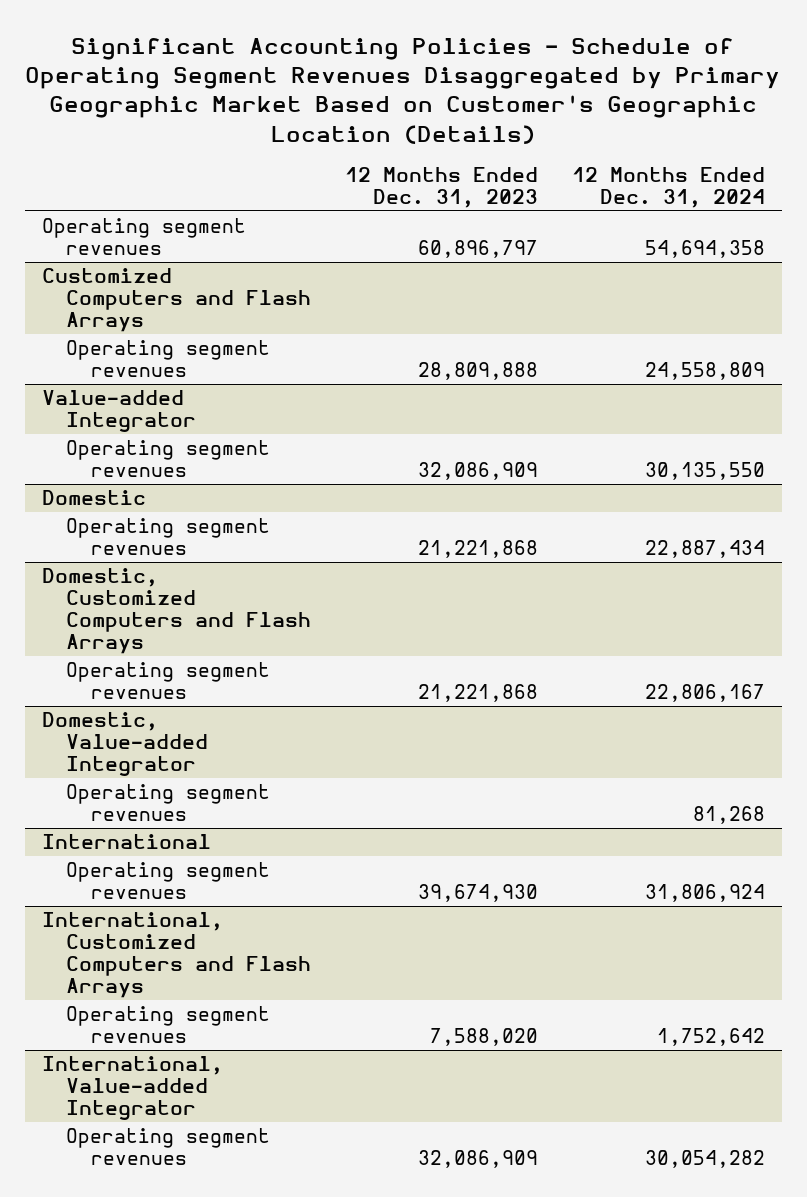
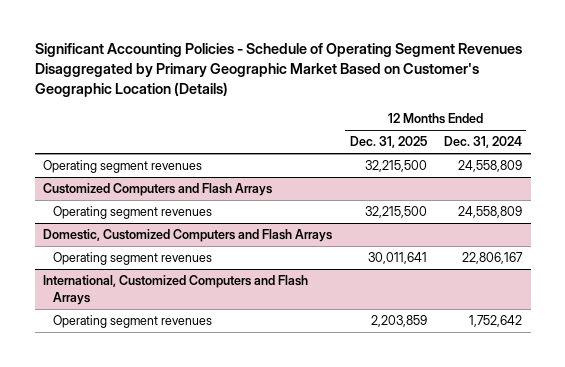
- | 12 Months Ended Dec. 31, 2023 | 12 Months Ended Dec. 31, 2024
+ | 12 Months Ended Dec. 31, 2025 | 12 Months Ended Dec. 31, 2024
- Operating segment revenues | 60,896,797 | 54,694,358
+ Operating segment revenues | 32,215,500 | 24,558,809
- Value-added Integrator
- Operating segment revenues | 32,086,909 | 30,135,550
- Domestic
- Operating segment revenues | 21,221,868 | 22,887,434
- Domestic, Value-added Integrator
- Operating segment revenues | | 81,268
- International
- Operating segment revenues | 39,674,930 | 31,806,924
- International, Value-added Integrator
- Operating segment revenues | 32,086,909 | 30,054,282

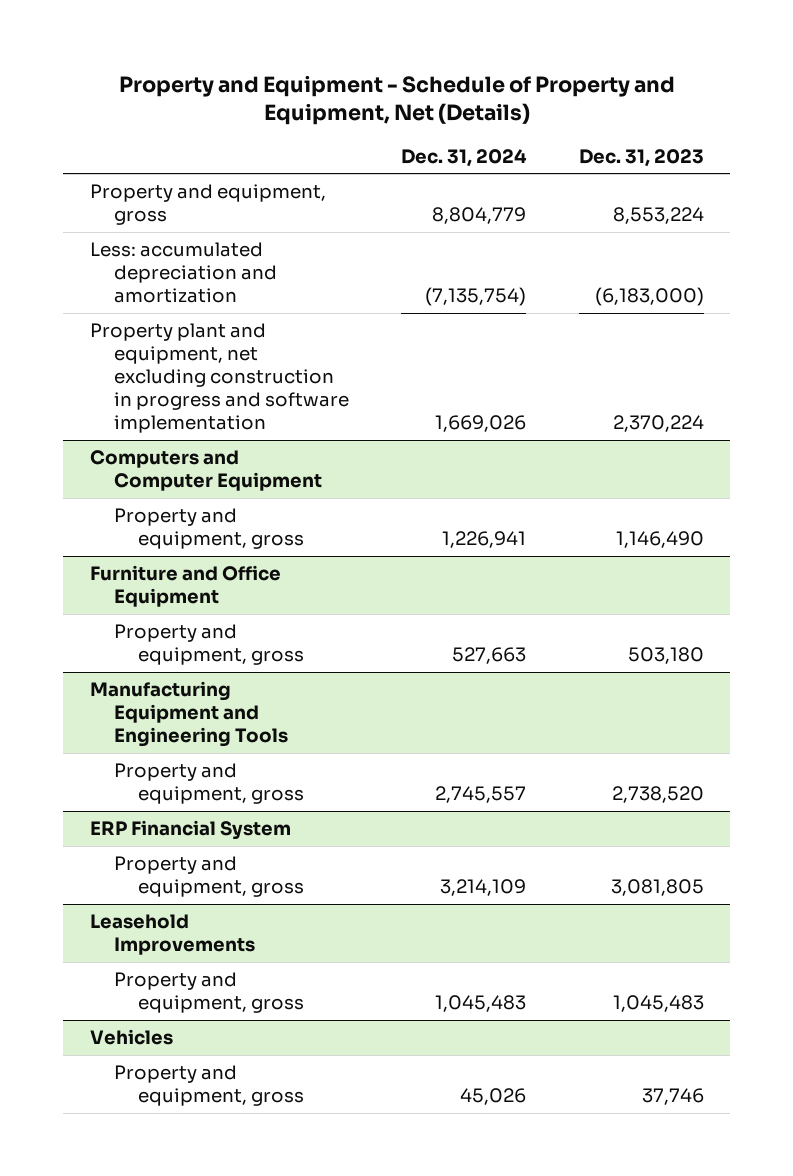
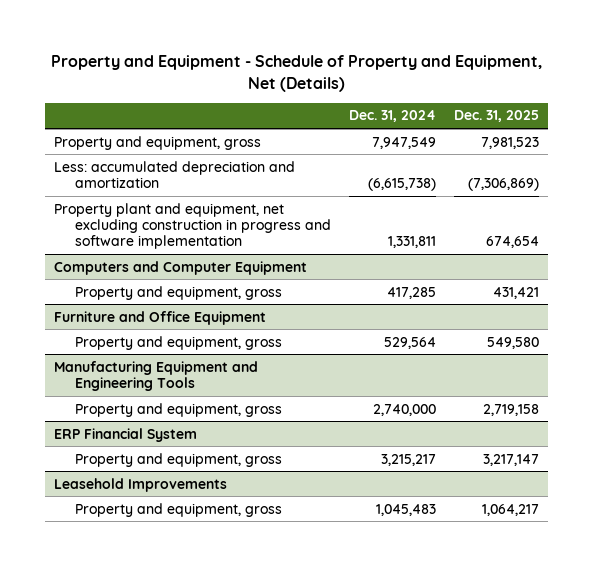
- | Dec. 31, 2024 | Dec. 31, 2023
+ | Dec. 31, 2024 | Dec. 31, 2025
- Property and equipment, gross | 8,804,779 | 8,553,224
- Less: accumulated depreciation and amortization | (7,135,754) | (6,183,000)
- Property plant and equipment, net excluding construction in progress and software implementation | 1,669,026 | 2,370,224
+ Property and equipment, gross | 7,947,549 | 7,981,523
+ Less: accumulated depreciation and amortization | (6,615,738) | (7,306,869)
+ Property plant and equipment, net excluding construction in progress and software implementation | 1,331,811 | 674,654
@ Computers and Computer Equipment
- Property and equipment, gross | 1,226,941 | 1,146,490
+ Property and equipment, gross | 417,285 | 431,421
@ Furniture and Office Equipment
- Property and equipment, gross | 527,663 | 503,180
+ Property and equipment, gross | 529,564 | 549,580
@ Manufacturing Equipment and Engineering Tools
- Property and equipment, gross | 2,745,557 | 2,738,520
+ Property and equipment, gross | 2,740,000 | 2,719,158
@ ERP Financial System
- Property and equipment, gross | 3,214,109 | 3,081,805
+ Property and equipment, gross | 3,215,217 | 3,217,147
- Vehicles
- Property and equipment, gross | 45,026 | 37,746

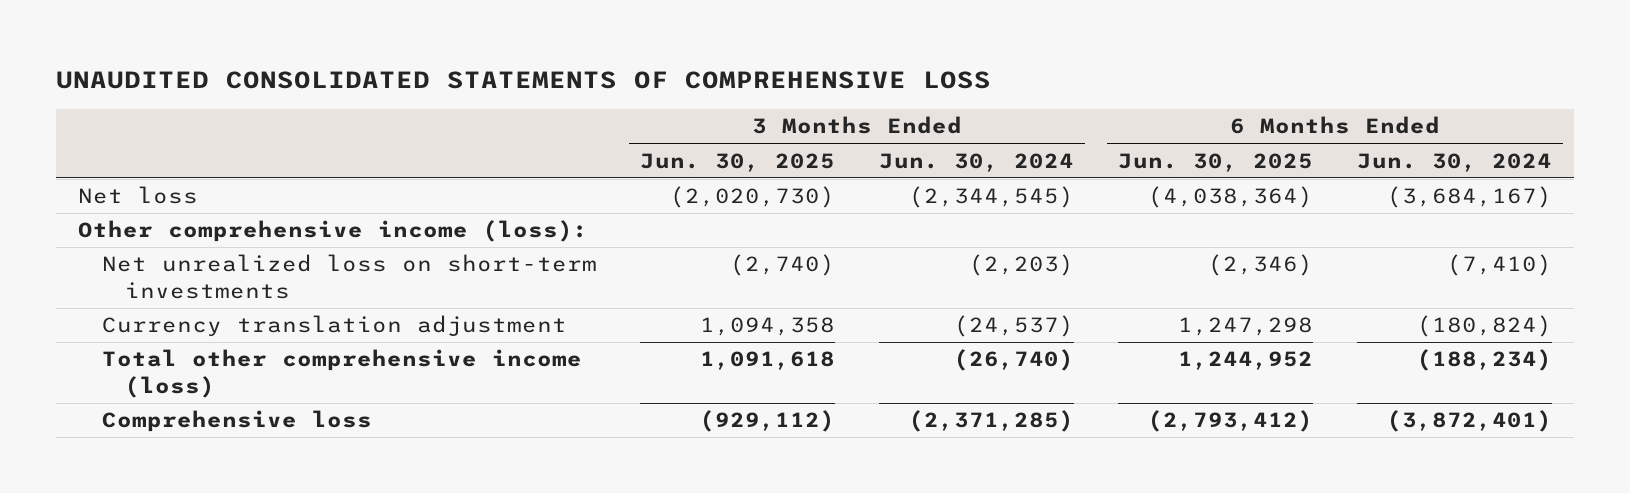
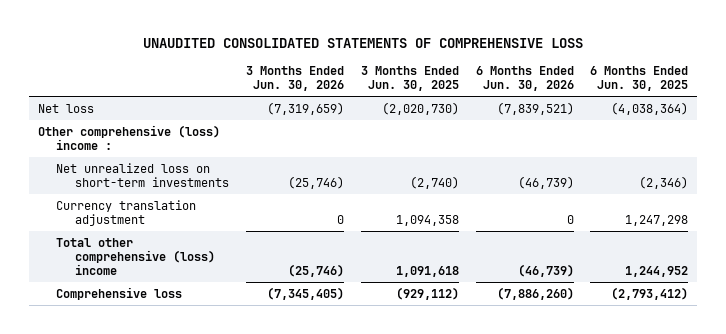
- | 3 Months Ended Jun. 30, 2025 | 3 Months Ended Jun. 30, 2024 | 6 Months Ended Jun. 30, 2025 | 6 Months Ended Jun. 30, 2024
+ | 3 Months Ended Jun. 30, 2026 | 3 Months Ended Jun. 30, 2025 | 6 Months Ended Jun. 30, 2026 | 6 Months Ended Jun. 30, 2025
- Other comprehensive income (loss):
+ Other comprehensive (loss) income :
- Total other comprehensive income (loss) | 1,091,618 | (26,740) | 1,244,952 | (188,234)
+ Total other comprehensive (loss) income | (25,746) | 1,091,618 | (46,739) | 1,244,952

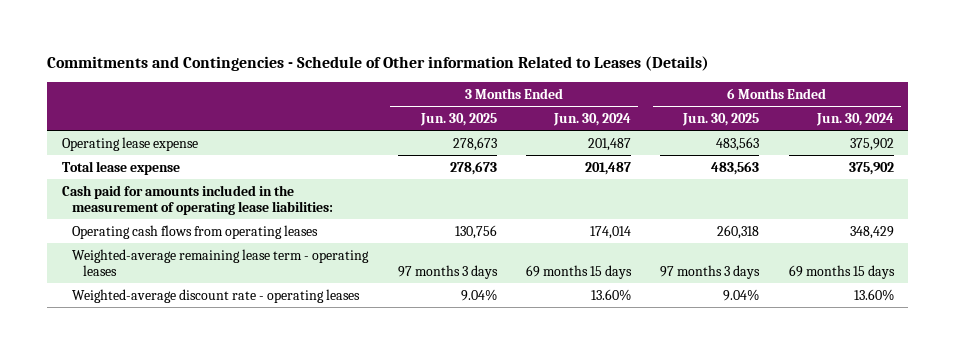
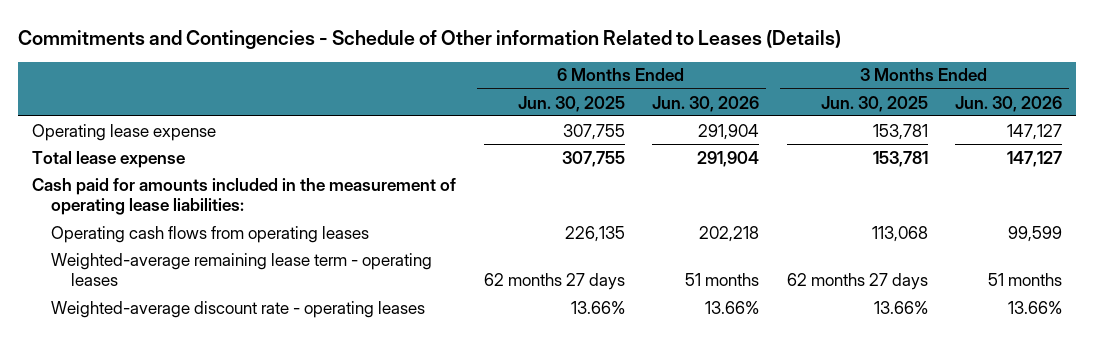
- | 3 Months Ended Jun. 30, 2025 | 3 Months Ended Jun. 30, 2024 | 6 Months Ended Jun. 30, 2025 | 6 Months Ended Jun. 30, 2024
+ | 6 Months Ended Jun. 30, 2025 | 6 Months Ended Jun. 30, 2026 | 3 Months Ended Jun. 30, 2025 | 3 Months Ended Jun. 30, 2026
- Operating lease expense | 278,673 | 201,487 | 483,563 | 375,902
- Total lease expense | 278,673 | 201,487 | 483,563 | 375,902
+ Operating lease expense | 307,755 | 291,904 | 153,781 | 147,127
+ Total lease expense | 307,755 | 291,904 | 153,781 | 147,127
- Operating cash flows from operating leases | 130,756 | 174,014 | 260,318 | 348,429
- Weighted-average remaining lease term - operating leases | 97 months 3 days | 69 months 15 days | 97 months 3 days | 69 months 15 days
- Weighted-average discount rate - operating leases | 9.04% | 13.60% | 9.04% | 13.60%
+ Operating cash flows from operating leases | 226,135 | 202,218 | 113,068 | 99,599
+ Weighted-average remaining lease term - operating leases | 62 months 27 days | 51 months | 62 months 27 days | 51 months
+ Weighted-average discount rate - operating leases | 13.66% | 13.66% | 13.66% | 13.66%

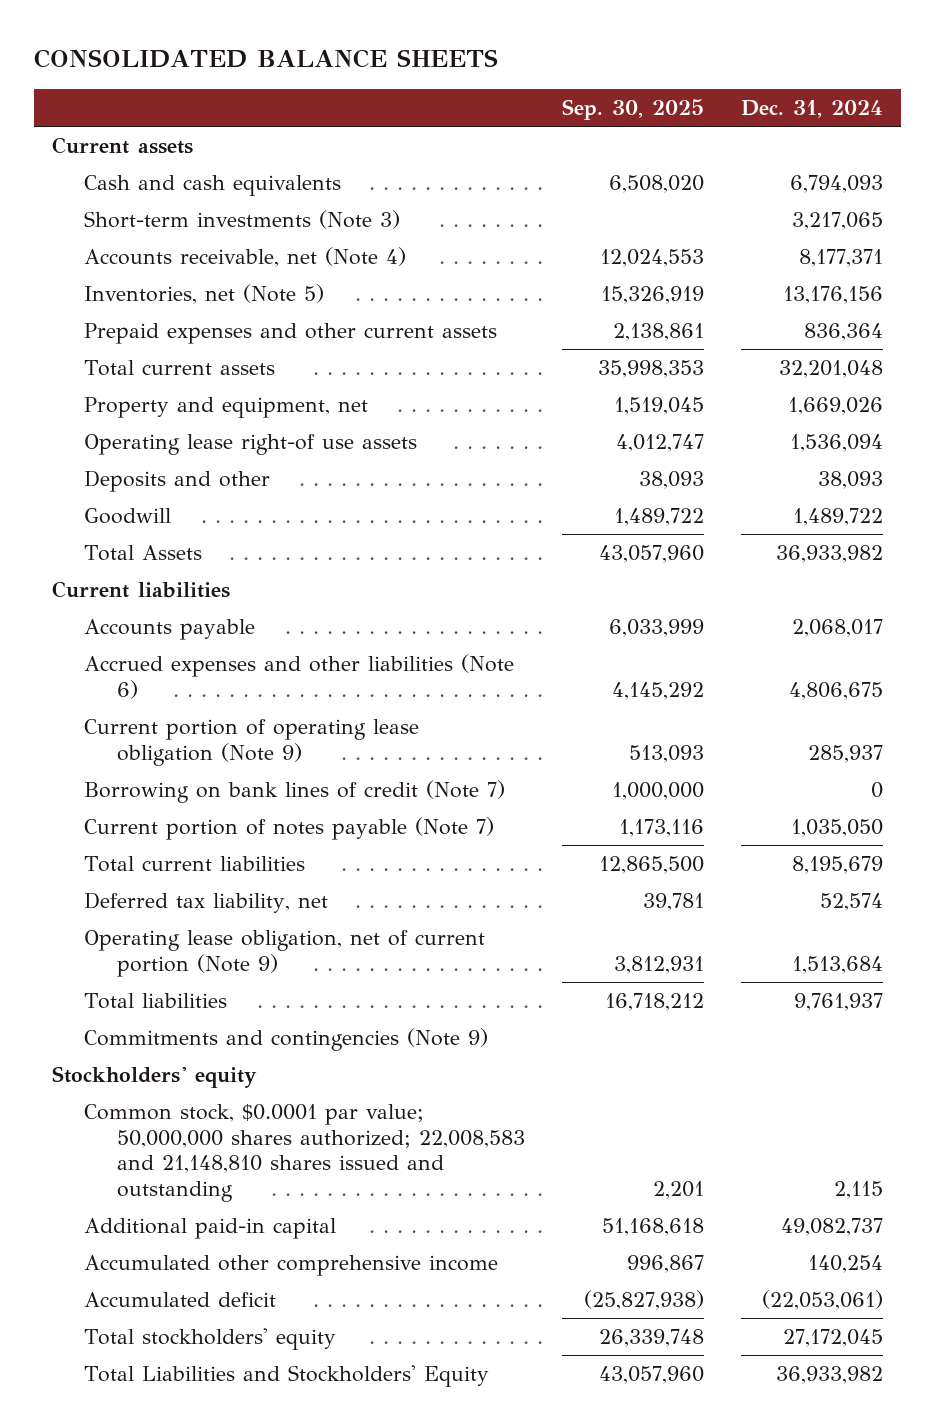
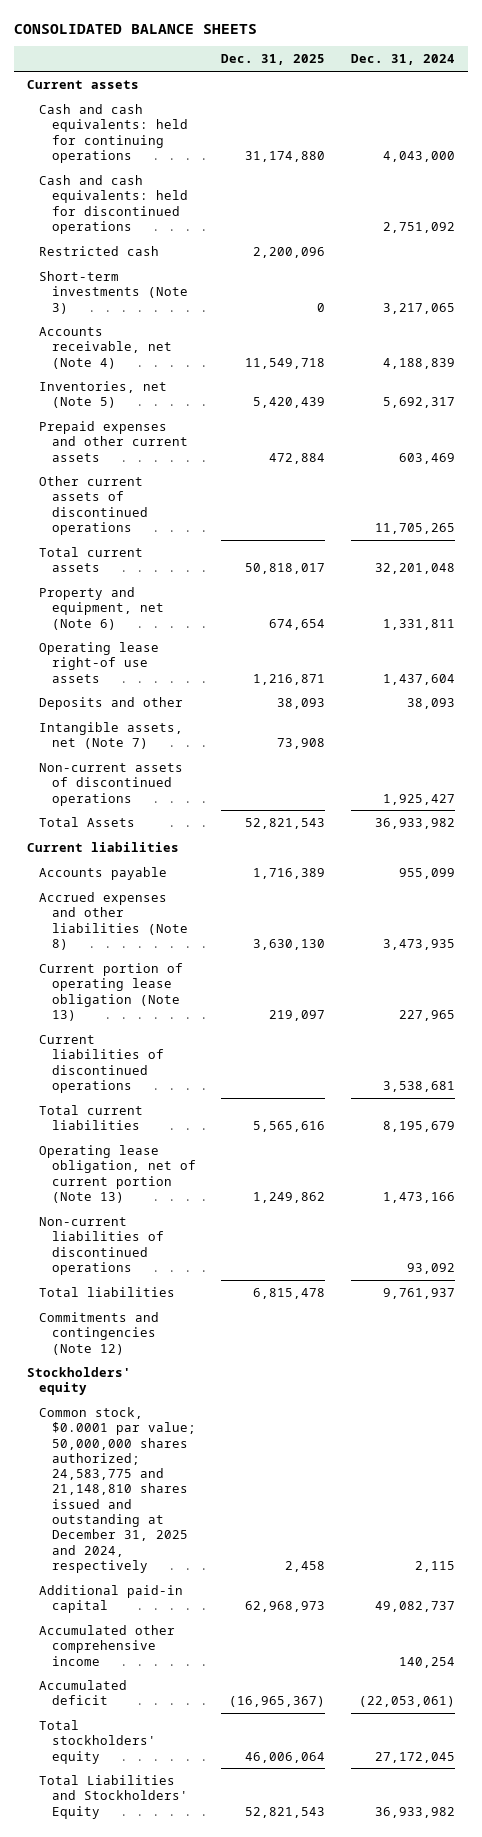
- | Sep. 30, 2025 | Dec. 31, 2024
+ | Dec. 31, 2025 | Dec. 31, 2024
- Cash and cash equivalents | 6,508,020 | 6,794,093
+ Cash and cash equivalents: held for continuing operations | 31,174,880 | 4,043,000
+ Cash and cash equivalents: held for discontinued operations | | 2,751,092
+ Restricted cash | 2,200,096 |
- Accounts receivable, net (Note 4) | 12,024,553 | 8,177,371
- Inventories, net (Note 5) | 15,326,919 | 13,176,156
- Prepaid expenses and other current assets | 2,138,861 | 836,364
+ Accounts receivable, net (Note 4) | 11,549,718 | 4,188,839
+ Inventories, net (Note 5) | 5,420,439 | 5,692,317
+ Prepaid expenses and other current assets | 472,884 | 603,469
+ Other current assets of discontinued operations | | 11,705,265
- Property and equipment, net | 1,519,045 | 1,669,026
- Operating lease right-of use assets | 4,012,747 | 1,536,094
+ Property and equipment, net (Note 6) | 674,654 | 1,331,811
+ Operating lease right-of use assets | 1,216,871 | 1,437,604
- Goodwill | 1,489,722 | 1,489,722
+ Intangible assets, net (Note 7) | 73,908 |
+ Non-current assets of discontinued operations | | 1,925,427
- Accounts payable | 6,033,999 | 2,068,017
- Accrued expenses and other liabilities (Note 6) | 4,145,292 | 4,806,675
- Current portion of operating lease obligation (Note 9) | 513,093 | 285,937
- Borrowing on bank lines of credit (Note 7) | 1,000,000 | 0
- Current portion of notes payable (Note 7) | 1,173,116 | 1,035,050
+ Accounts payable | 1,716,389 | 955,099
+ Accrued expenses and other liabilities (Note 8) | 3,630,130 | 3,473,935
+ Current portion of operating lease obligation (Note 13) | 219,097 | 227,965
+ Current liabilities of discontinued operations | | 3,538,681
- Deferred tax liability, net | 39,781 | 52,574
- Operating lease obligation, net of current portion (Note 9) | 3,812,931 | 1,513,684
+ Operating lease obligation, net of current portion (Note 13) | 1,249,862 | 1,473,166
+ Non-current liabilities of discontinued operations | | 93,092
- Commitments and contingencies (Note 9)
+ Commitments and contingencies (Note 12)
- Common stock, $0.0001 par value; 50,000,000 shares authorized; 22,008,583 and 21,148,810 shares issued and outstanding | 2,201 | 2,115
+ Common stock, $0.0001 par value; 50,000,000 shares authorized; 24,583,775 and 21,148,810 shares issued and outstanding at December 31, 2025 and 2024, respectively | 2,458 | 2,115

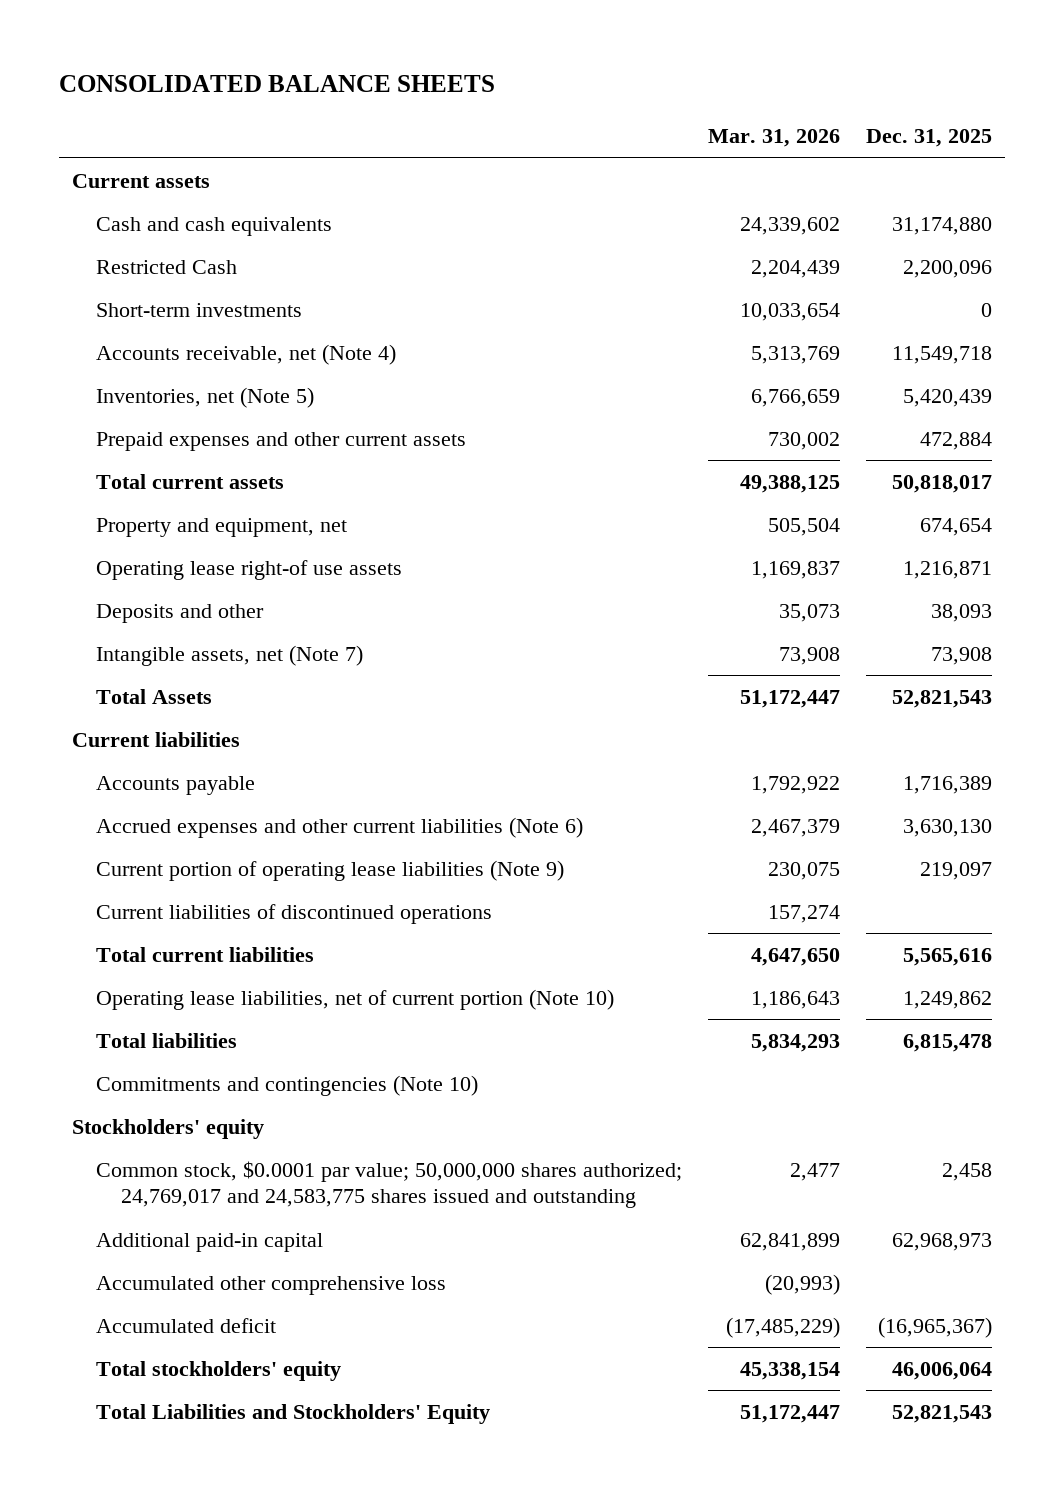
- | Dec. 31, 2025 | Dec. 31, 2024
+ | Mar. 31, 2026 | Dec. 31, 2025
- Cash and cash equivalents: held for continuing operations | 31,174,880 | 4,043,000
- Cash and cash equivalents: held for discontinued operations | | 2,751,092
- Restricted cash | 2,200,096 |
- Short-term investments (Note 3) | 0 | 3,217,065
+ Cash and cash equivalents | 24,339,602 | 31,174,880
+ Restricted Cash | 2,204,439 | 2,200,096
+ Short-term investments | 10,033,654 | 0
- Other current assets of discontinued operations | | 11,705,265
- Property and equipment, net (Note 6) | 674,654 | 1,331,811
+ Property and equipment, net | 505,504 | 674,654
- Non-current assets of discontinued operations | | 1,925,427
- Accrued expenses and other liabilities (Note 8) | 3,630,130 | 3,473,935
- Current portion of operating lease obligation (Note 13) | 219,097 | 227,965
+ Accrued expenses and other current liabilities (Note 6) | 2,467,379 | 3,630,130
+ Current portion of operating lease liabilities (Note 9) | 230,075 | 219,097
- Operating lease obligation, net of current portion (Note 13) | 1,249,862 | 1,473,166
- Non-current liabilities of discontinued operations | | 93,092
+ Operating lease liabilities, net of current portion (Note 10) | 1,186,643 | 1,249,862
- Commitments and contingencies (Note 12)
+ Commitments and contingencies (Note 10)
- Common stock, $0.0001 par value; 50,000,000 shares authorized; 24,583,775 and 21,148,810 shares issued and outstanding at December 31, 2025 and 2024, respectively | 2,458 | 2,115
+ Common stock, $0.0001 par value; 50,000,000 shares authorized; 24,769,017 and 24,583,775 shares issued and outstanding | 2,477 | 2,458
- Accumulated other comprehensive income | | 140,254
+ Accumulated other comprehensive loss | (20,993) |

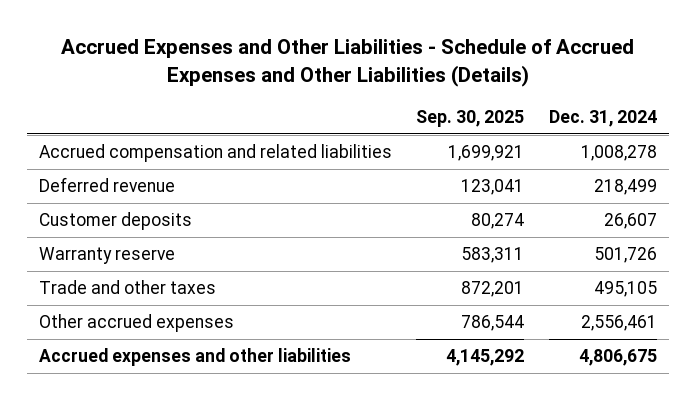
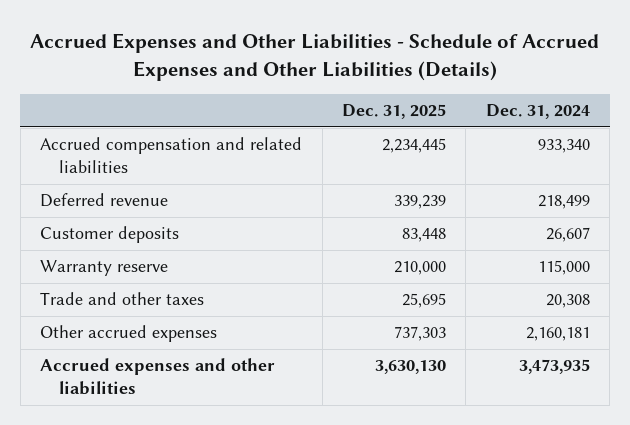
- | Sep. 30, 2025 | Dec. 31, 2024
+ | Dec. 31, 2025 | Dec. 31, 2024
- Accrued compensation and related liabilities | 1,699,921 | 1,008,278
+ Accrued compensation and related liabilities | 2,234,445 | 933,340
- Warranty reserve | 583,311 | 501,726
- Trade and other taxes | 872,201 | 495,105
- Other accrued expenses | 786,544 | 2,556,461
- Accrued expenses and other liabilities | 4,145,292 | 4,806,675
+ Warranty reserve | 210,000 | 115,000
+ Trade and other taxes | 25,695 | 20,308
+ Other accrued expenses | 737,303 | 2,160,181
+ Accrued expenses and other liabilities | 3,630,130 | 3,473,935

